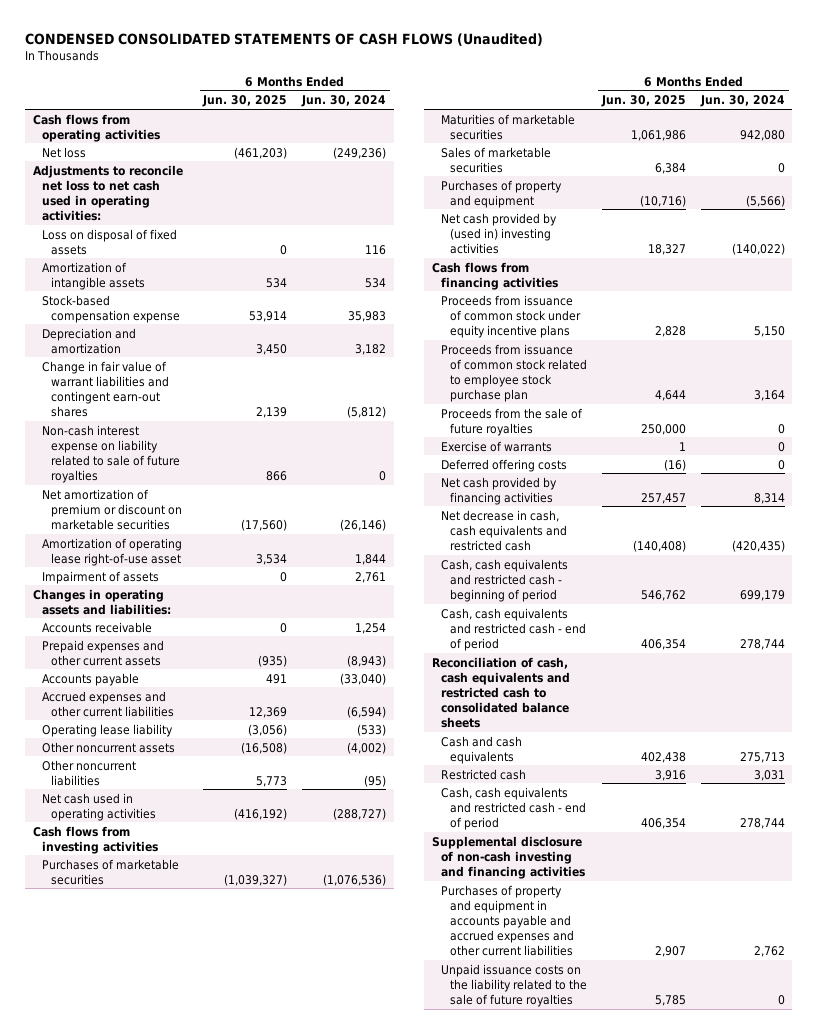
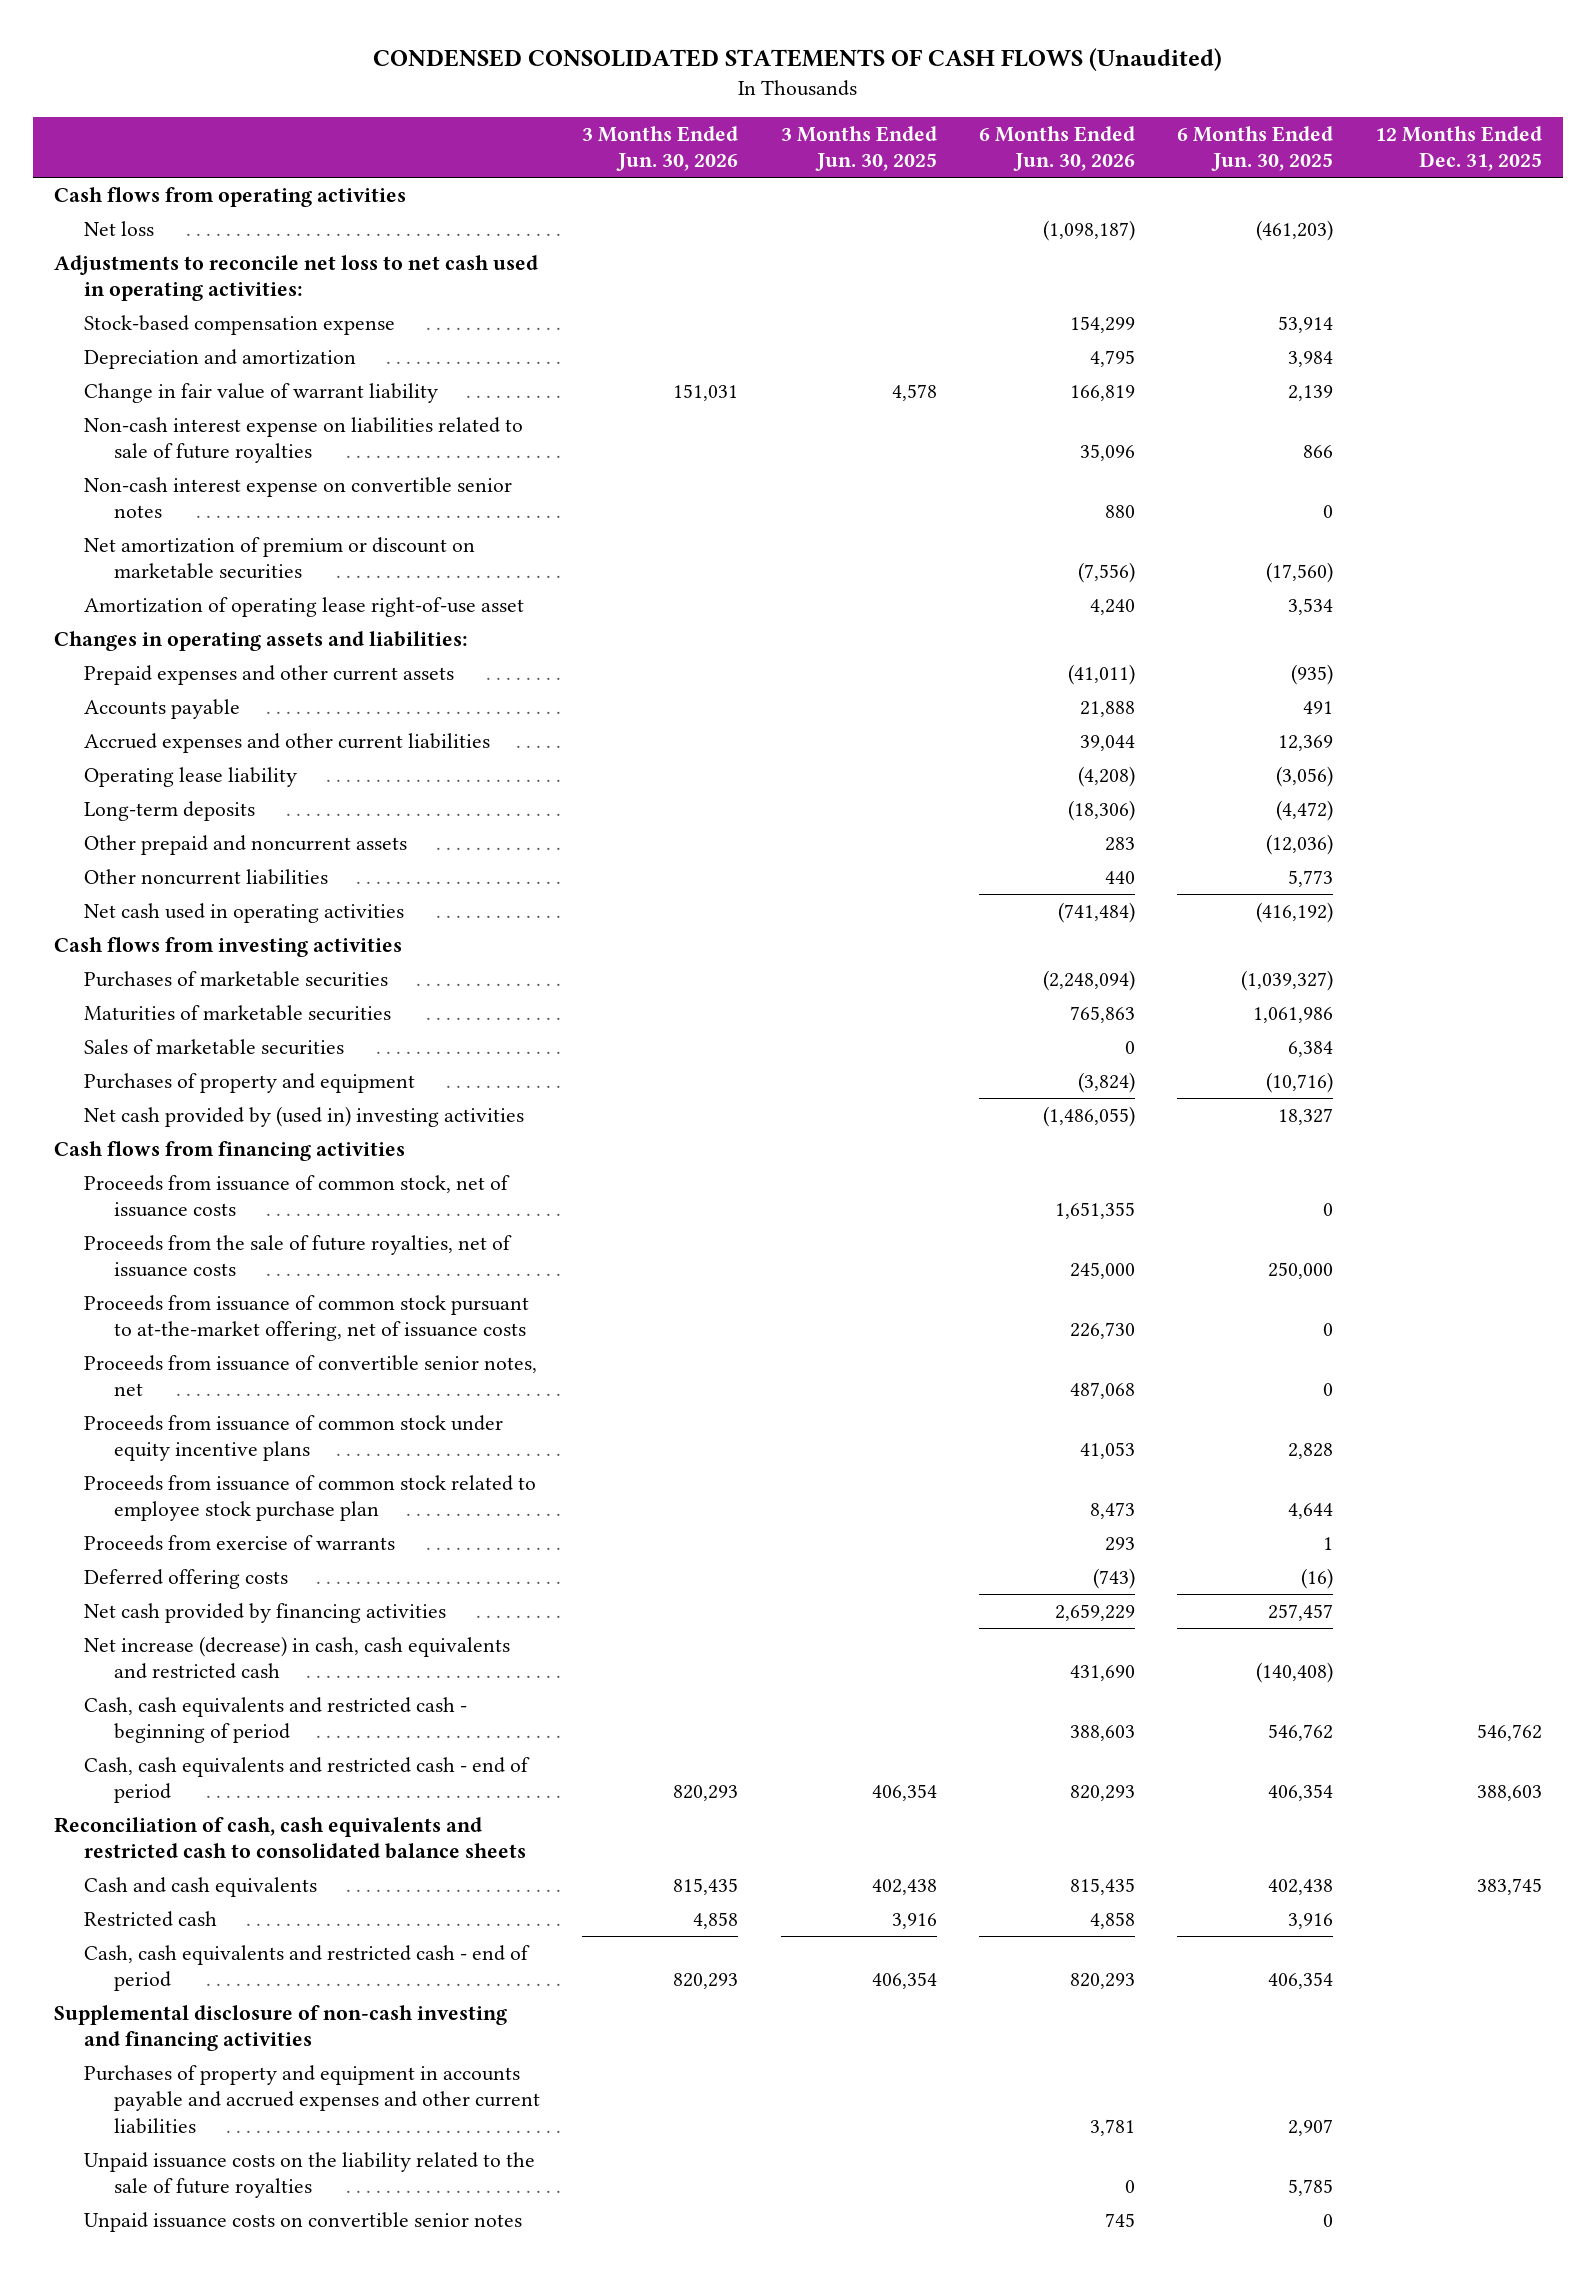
- | 6 Months Ended Jun. 30, 2025 | 6 Months Ended Jun. 30, 2024
+ | 3 Months Ended Jun. 30, 2026 | 3 Months Ended Jun. 30, 2025 | 6 Months Ended Jun. 30, 2026 | 6 Months Ended Jun. 30, 2025 | 12 Months Ended Dec. 31, 2025
- Loss on disposal of fixed assets | 0 | 116
- Amortization of intangible assets | 534 | 534
- Depreciation and amortization | 3,450 | 3,182
- Change in fair value of warrant liabilities and contingent earn-out shares | 2,139 | (5,812)
- Non-cash interest expense on liability related to sale of future royalties | 866 | 0
+ Depreciation and amortization | | | 4,795 | 3,984 |
+ Change in fair value of warrant liability | 151,031 | 4,578 | 166,819 | 2,139 |
+ Non-cash interest expense on liabilities related to sale of future royalties | | | 35,096 | 866 |
+ Non-cash interest expense on convertible senior notes | | | 880 | 0 |
- Impairment of assets | 0 | 2,761
- Accounts receivable | 0 | 1,254
- Other noncurrent assets | (16,508) | (4,002)
+ Long-term deposits | | | (18,306) | (4,472) |
+ Other prepaid and noncurrent assets | | | 283 | (12,036) |
+ Proceeds from issuance of common stock, net of issuance costs | | | 1,651,355 | 0 |
+ Proceeds from the sale of future royalties, net of issuance costs | | | 245,000 | 250,000 |
+ Proceeds from issuance of common stock pursuant to at-the-market offering, net of issuance costs | | | 226,730 | 0 |
+ Proceeds from issuance of convertible senior notes, net | | | 487,068 | 0 |
- Proceeds from the sale of future royalties | 250,000 | 0
- Exercise of warrants | 1 | 0
+ Proceeds from exercise of warrants | | | 293 | 1 |
- Net decrease in cash, cash equivalents and restricted cash | (140,408) | (420,435)
+ Net increase (decrease) in cash, cash equivalents and restricted cash | | | 431,690 | (140,408) |
+ Unpaid issuance costs on convertible senior notes | | | 745 | 0 |

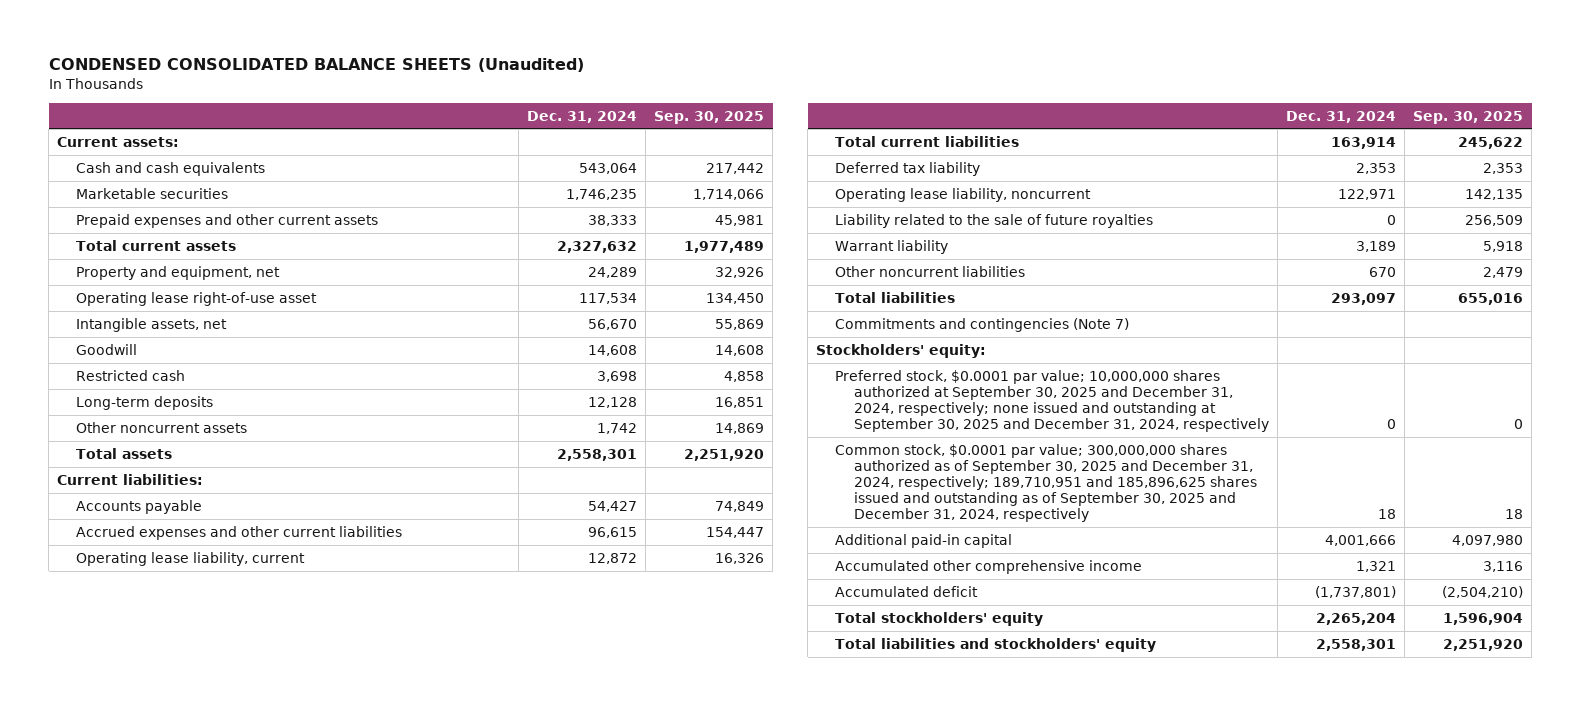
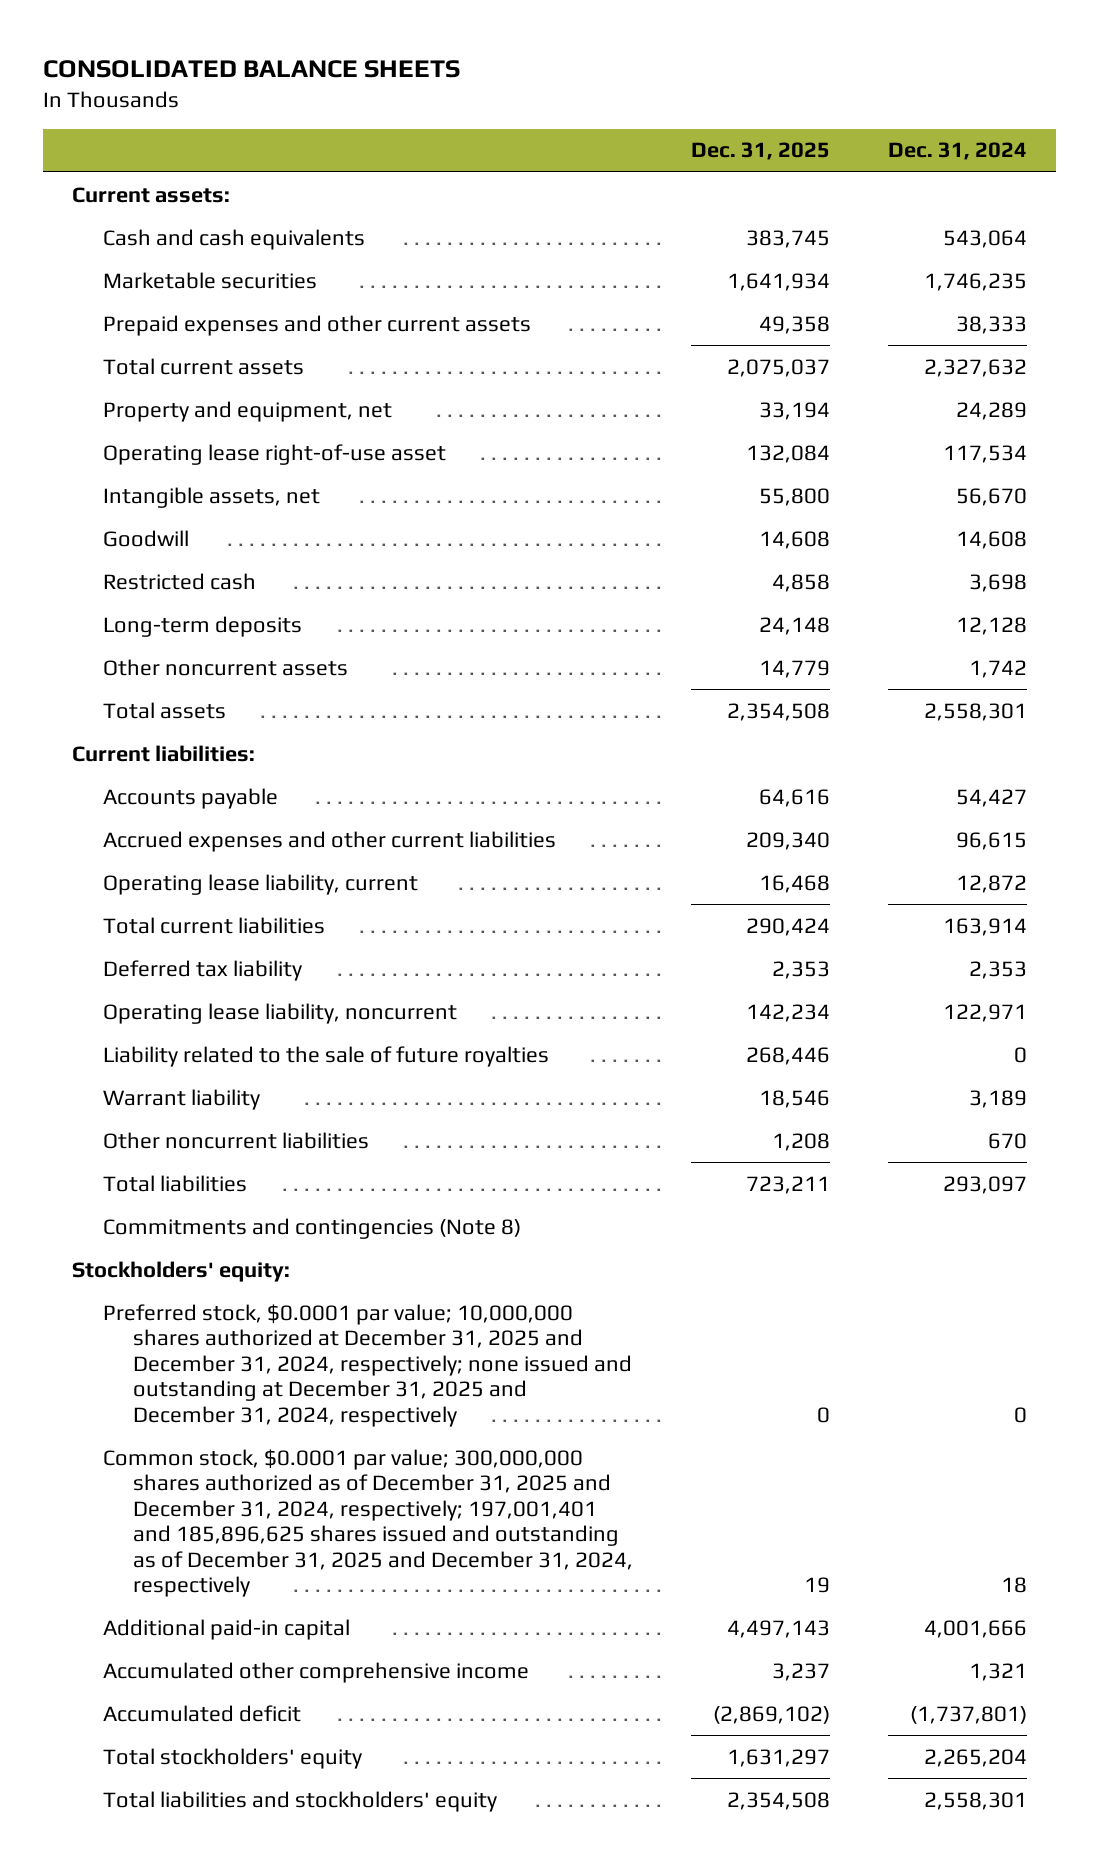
- CONDENSED CONSOLIDATED BALANCE SHEETS (Unaudited)
+ CONSOLIDATED BALANCE SHEETS
- | Dec. 31, 2024 | Sep. 30, 2025
+ | Dec. 31, 2025 | Dec. 31, 2024
- Commitments and contingencies (Note 7)
+ Commitments and contingencies (Note 8)
- Preferred stock, $0.0001 par value; 10,000,000 shares authorized at September 30, 2025 and December 31, 2024, respectively; none issued and outstanding at September 30, 2025 and December 31, 2024, respectively | 0 | 0
- Common stock, $0.0001 par value; 300,000,000 shares authorized as of September 30, 2025 and December 31, 2024, respectively; 189,710,951 and 185,896,625 shares issued and outstanding as of September 30, 2025 and December 31, 2024, respectively | 18 | 18
+ Preferred stock, $0.0001 par value; 10,000,000 shares authorized at December 31, 2025 and December 31, 2024, respectively; none issued and outstanding at December 31, 2025 and December 31, 2024, respectively | 0 | 0
+ Common stock, $0.0001 par value; 300,000,000 shares authorized as of December 31, 2025 and December 31, 2024, respectively; 197,001,401 and 185,896,625 shares issued and outstanding as of December 31, 2025 and December 31, 2024, respectively | 19 | 18

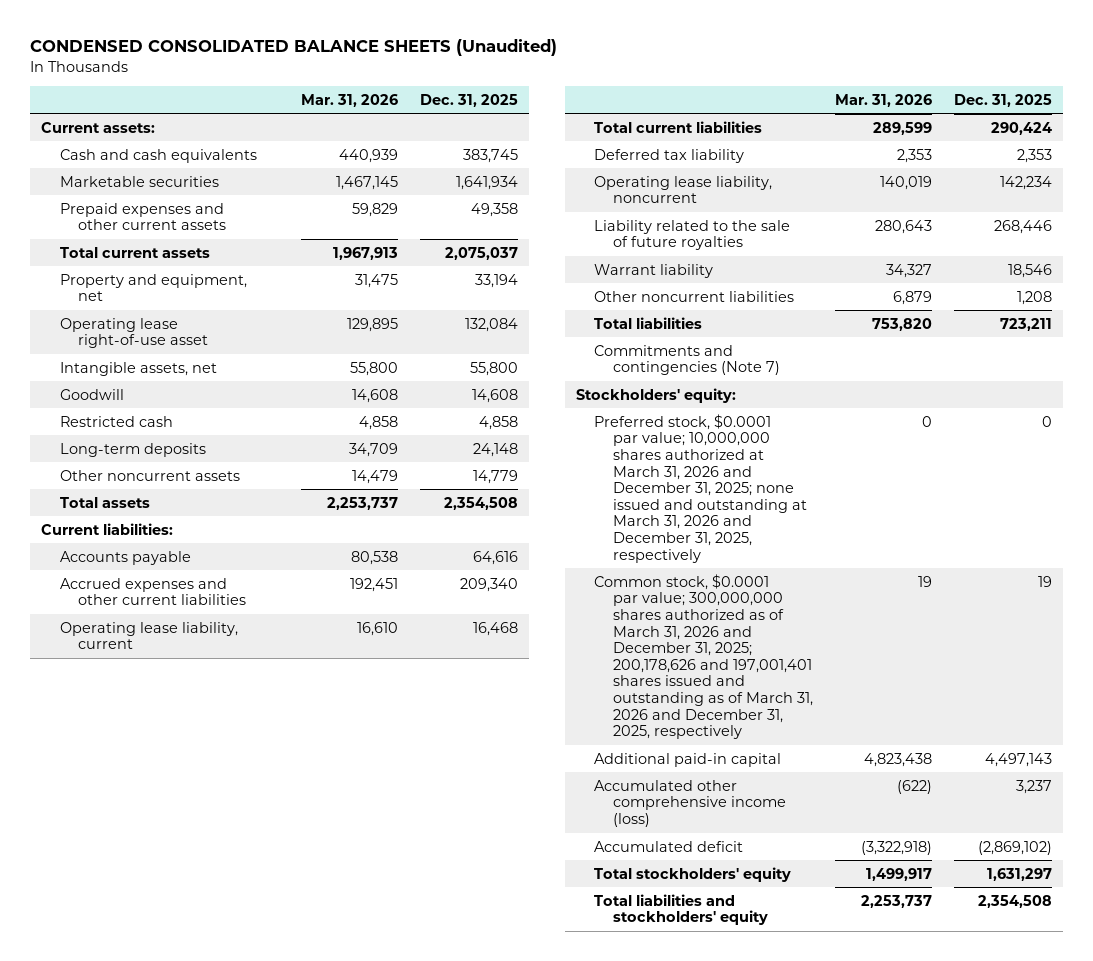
- CONSOLIDATED BALANCE SHEETS
+ CONDENSED CONSOLIDATED BALANCE SHEETS (Unaudited)
- | Dec. 31, 2025 | Dec. 31, 2024
+ | Mar. 31, 2026 | Dec. 31, 2025
- Commitments and contingencies (Note 8)
+ Commitments and contingencies (Note 7)
- Preferred stock, $0.0001 par value; 10,000,000 shares authorized at December 31, 2025 and December 31, 2024, respectively; none issued and outstanding at December 31, 2025 and December 31, 2024, respectively | 0 | 0
- Common stock, $0.0001 par value; 300,000,000 shares authorized as of December 31, 2025 and December 31, 2024, respectively; 197,001,401 and 185,896,625 shares issued and outstanding as of December 31, 2025 and December 31, 2024, respectively | 19 | 18
+ Preferred stock, $0.0001 par value; 10,000,000 shares authorized at March 31, 2026 and December 31, 2025; none issued and outstanding at March 31, 2026 and December 31, 2025, respectively | 0 | 0
+ Common stock, $0.0001 par value; 300,000,000 shares authorized as of March 31, 2026 and December 31, 2025; 200,178,626 and 197,001,401 shares issued and outstanding as of March 31, 2026 and December 31, 2025, respectively | 19 | 19
- Accumulated other comprehensive income | 3,237 | 1,321
+ Accumulated other comprehensive income (loss) | (622) | 3,237

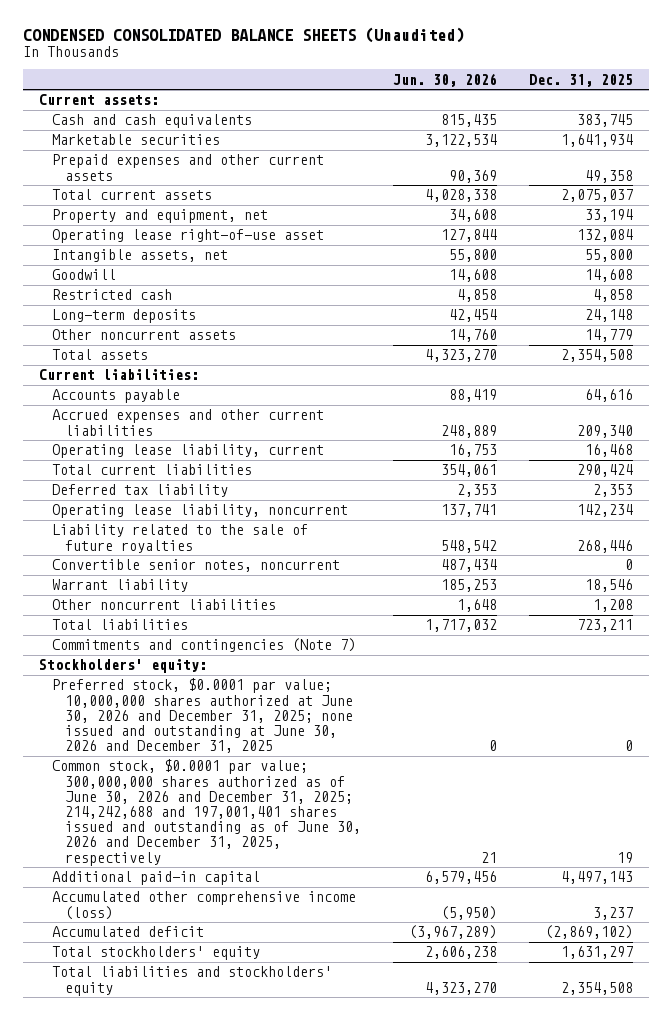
- | Mar. 31, 2026 | Dec. 31, 2025
+ | Jun. 30, 2026 | Dec. 31, 2025
+ Convertible senior notes, noncurrent | 487,434 | 0
- Preferred stock, $0.0001 par value; 10,000,000 shares authorized at March 31, 2026 and December 31, 2025; none issued and outstanding at March 31, 2026 and December 31, 2025, respectively | 0 | 0
- Common stock, $0.0001 par value; 300,000,000 shares authorized as of March 31, 2026 and December 31, 2025; 200,178,626 and 197,001,401 shares issued and outstanding as of March 31, 2026 and December 31, 2025, respectively | 19 | 19
+ Preferred stock, $0.0001 par value; 10,000,000 shares authorized at June 30, 2026 and December 31, 2025; none issued and outstanding at June 30, 2026 and December 31, 2025 | 0 | 0
+ Common stock, $0.0001 par value; 300,000,000 shares authorized as of June 30, 2026 and December 31, 2025; 214,242,688 and 197,001,401 shares issued and outstanding as of June 30, 2026 and December 31, 2025, respectively | 21 | 19

